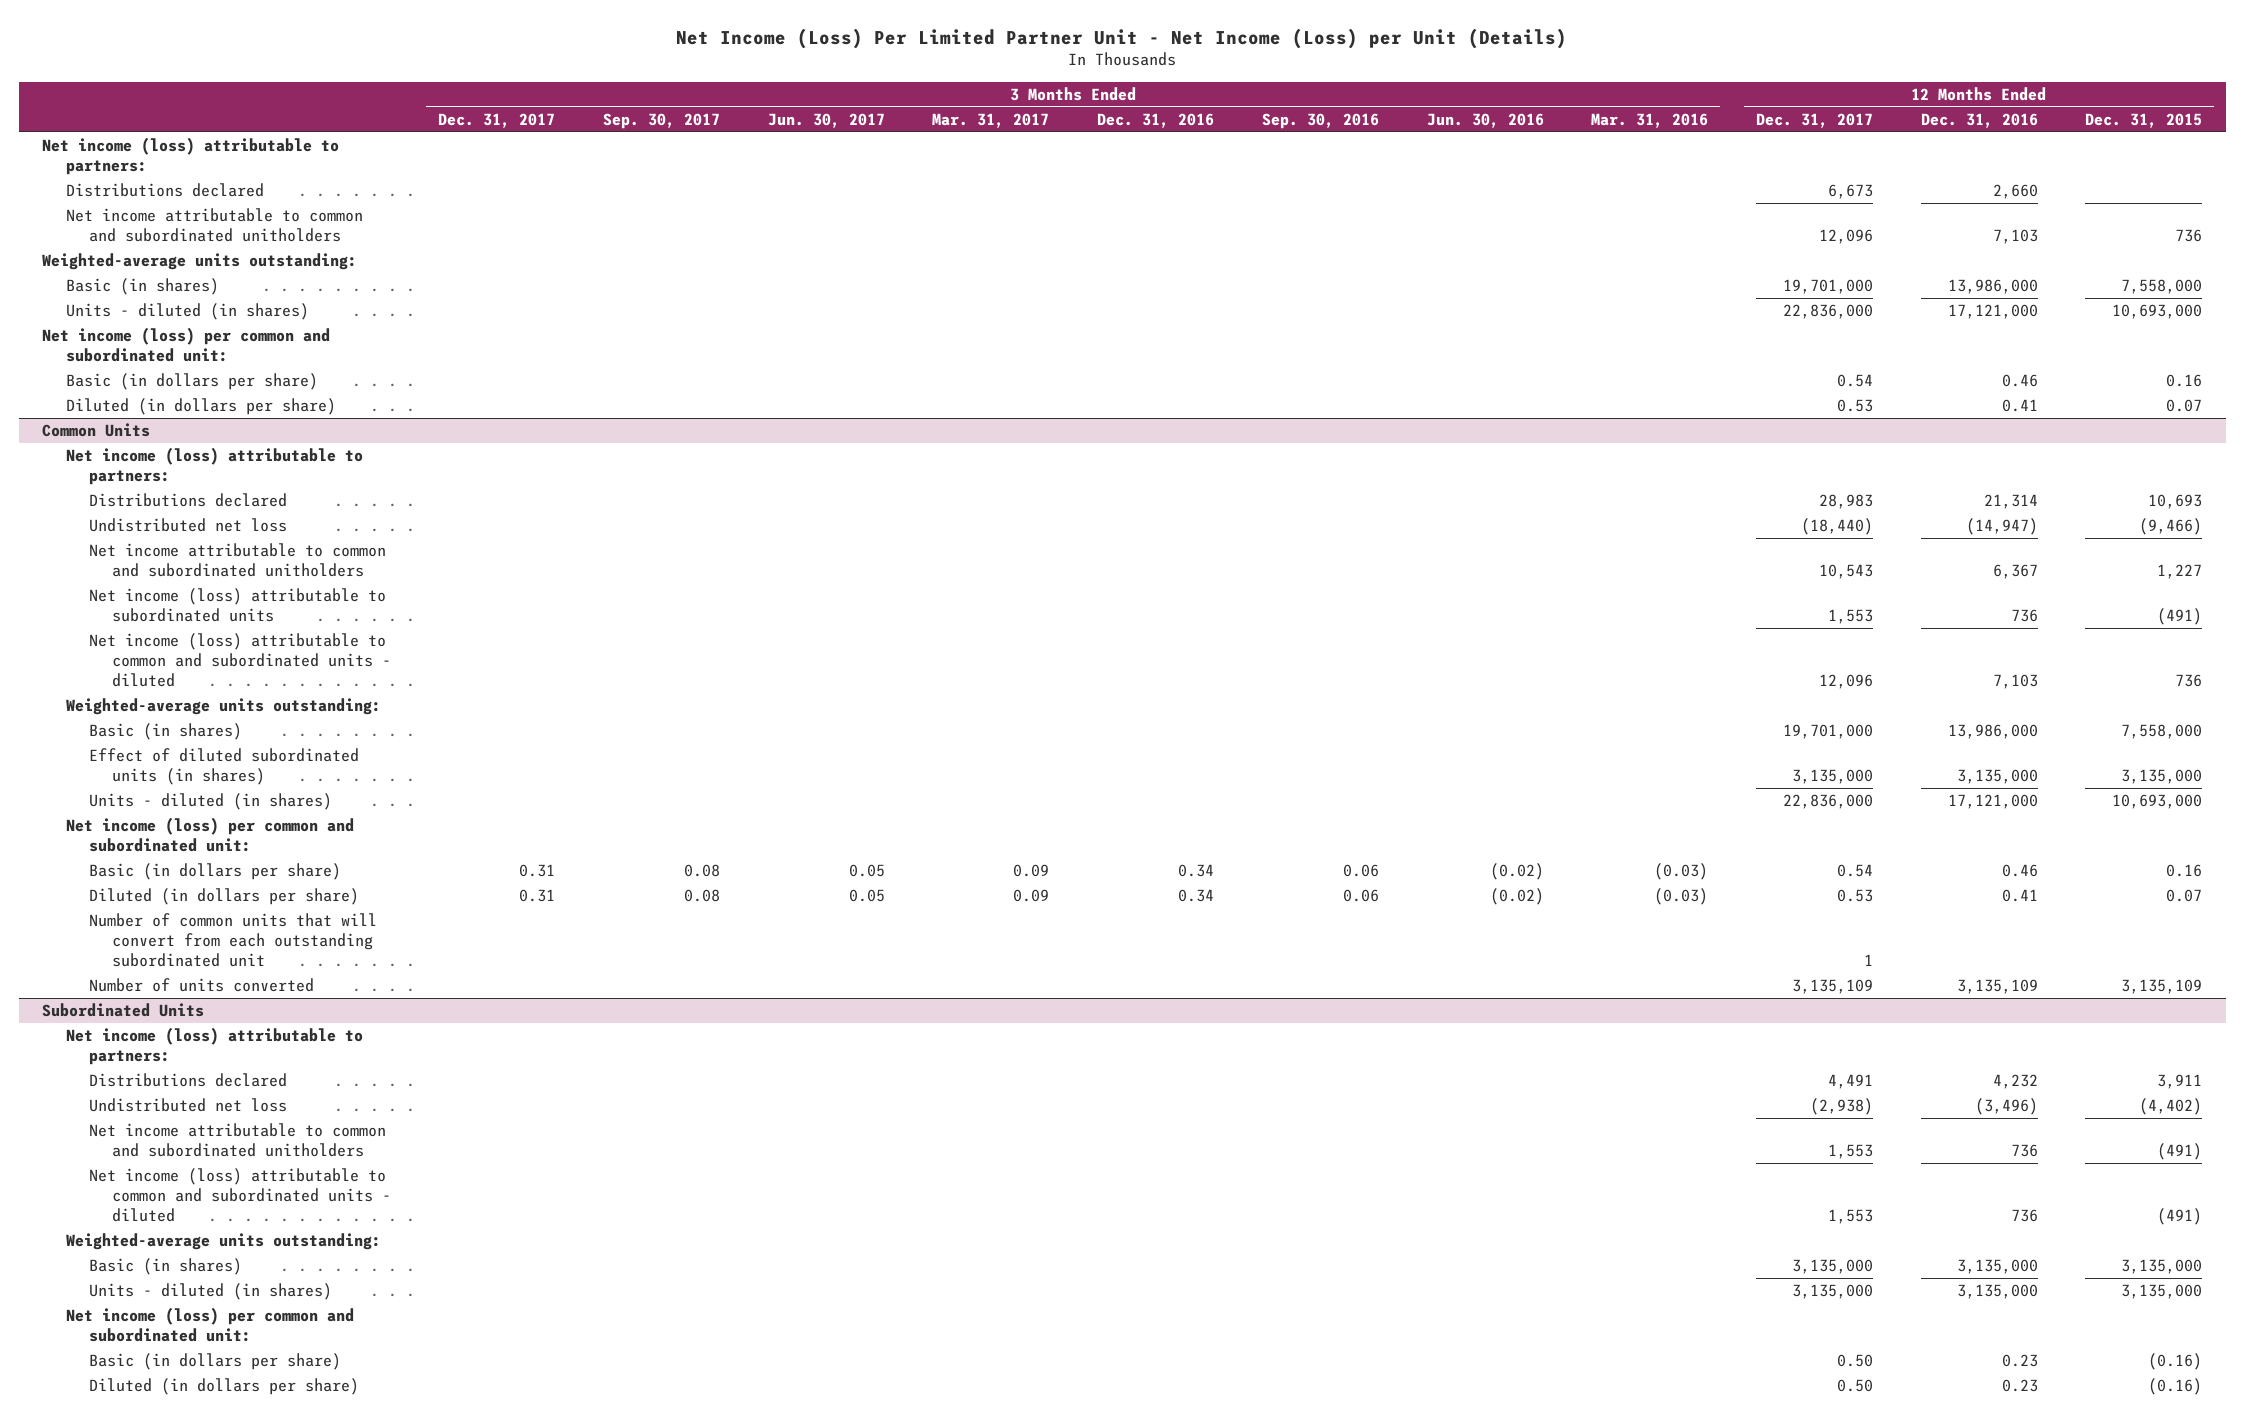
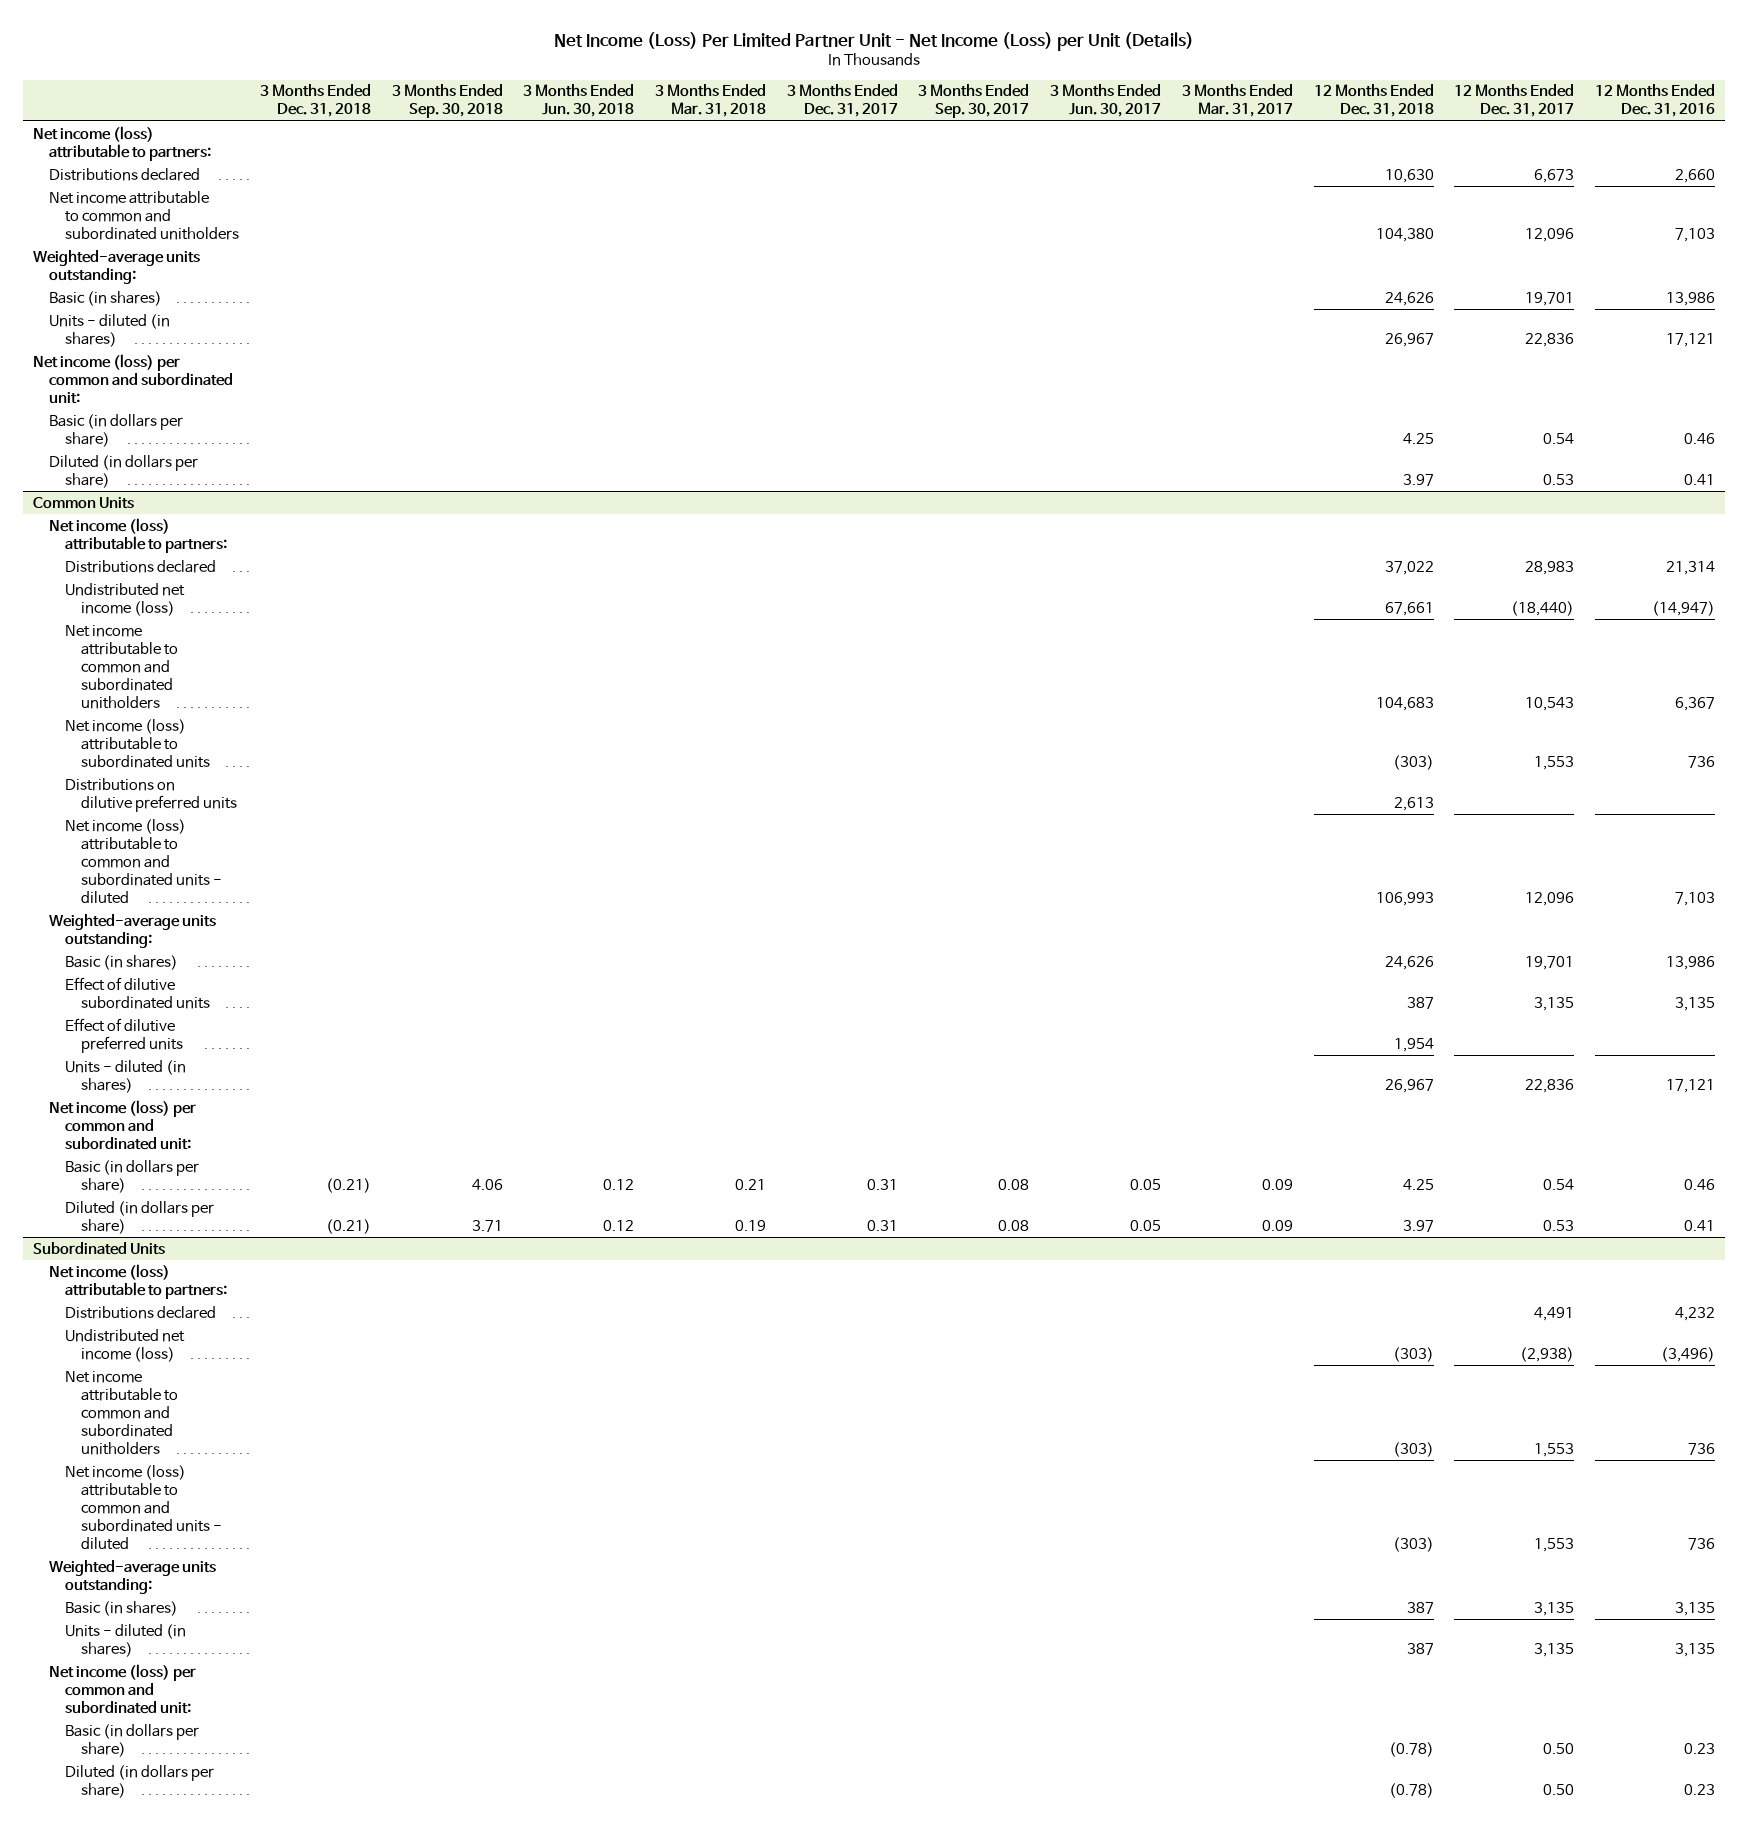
- | 3 Months Ended Dec. 31, 2017 | 3 Months Ended Sep. 30, 2017 | 3 Months Ended Jun. 30, 2017 | 3 Months Ended Mar. 31, 2017 | 3 Months Ended Dec. 31, 2016 | 3 Months Ended Sep. 30, 2016 | 3 Months Ended Jun. 30, 2016 | 3 Months Ended Mar. 31, 2016 | 12 Months Ended Dec. 31, 2017 | 12 Months Ended Dec. 31, 2016 | 12 Months Ended Dec. 31, 2015
+ | 3 Months Ended Dec. 31, 2018 | 3 Months Ended Sep. 30, 2018 | 3 Months Ended Jun. 30, 2018 | 3 Months Ended Mar. 31, 2018 | 3 Months Ended Dec. 31, 2017 | 3 Months Ended Sep. 30, 2017 | 3 Months Ended Jun. 30, 2017 | 3 Months Ended Mar. 31, 2017 | 12 Months Ended Dec. 31, 2018 | 12 Months Ended Dec. 31, 2017 | 12 Months Ended Dec. 31, 2016
- Basic (in shares) | | | | | | | | | 19,701,000 | 13,986,000 | 7,558,000
- Units - diluted (in shares) | | | | | | | | | 22,836,000 | 17,121,000 | 10,693,000
+ Basic (in shares) | | | | | | | | | 24,626 | 19,701 | 13,986
+ Units - diluted (in shares) | | | | | | | | | 26,967 | 22,836 | 17,121
@ Common Units
- Undistributed net loss | | | | | | | | | (18,440) | (14,947) | (9,466)
+ Undistributed net income (loss) | | | | | | | | | 67,661 | (18,440) | (14,947)
+ Distributions on dilutive preferred units | | | | | | | | | 2,613 | |
- Basic (in shares) | | | | | | | | | 19,701,000 | 13,986,000 | 7,558,000
- Effect of diluted subordinated units (in shares) | | | | | | | | | 3,135,000 | 3,135,000 | 3,135,000
- Units - diluted (in shares) | | | | | | | | | 22,836,000 | 17,121,000 | 10,693,000
+ Basic (in shares) | | | | | | | | | 24,626 | 19,701 | 13,986
+ Effect of dilutive subordinated units | | | | | | | | | 387 | 3,135 | 3,135
+ Effect of dilutive preferred units | | | | | | | | | 1,954 | |
+ Units - diluted (in shares) | | | | | | | | | 26,967 | 22,836 | 17,121
- Number of common units that will convert from each outstanding subordinated unit | | | | | | | | | 1 | |
- Number of units converted | | | | | | | | | 3,135,109 | 3,135,109 | 3,135,109
@ Subordinated Units
- Undistributed net loss | | | | | | | | | (2,938) | (3,496) | (4,402)
+ Undistributed net income (loss) | | | | | | | | | (303) | (2,938) | (3,496)
- Basic (in shares) | | | | | | | | | 3,135,000 | 3,135,000 | 3,135,000
- Units - diluted (in shares) | | | | | | | | | 3,135,000 | 3,135,000 | 3,135,000
+ Basic (in shares) | | | | | | | | | 387 | 3,135 | 3,135
+ Units - diluted (in shares) | | | | | | | | | 387 | 3,135 | 3,135

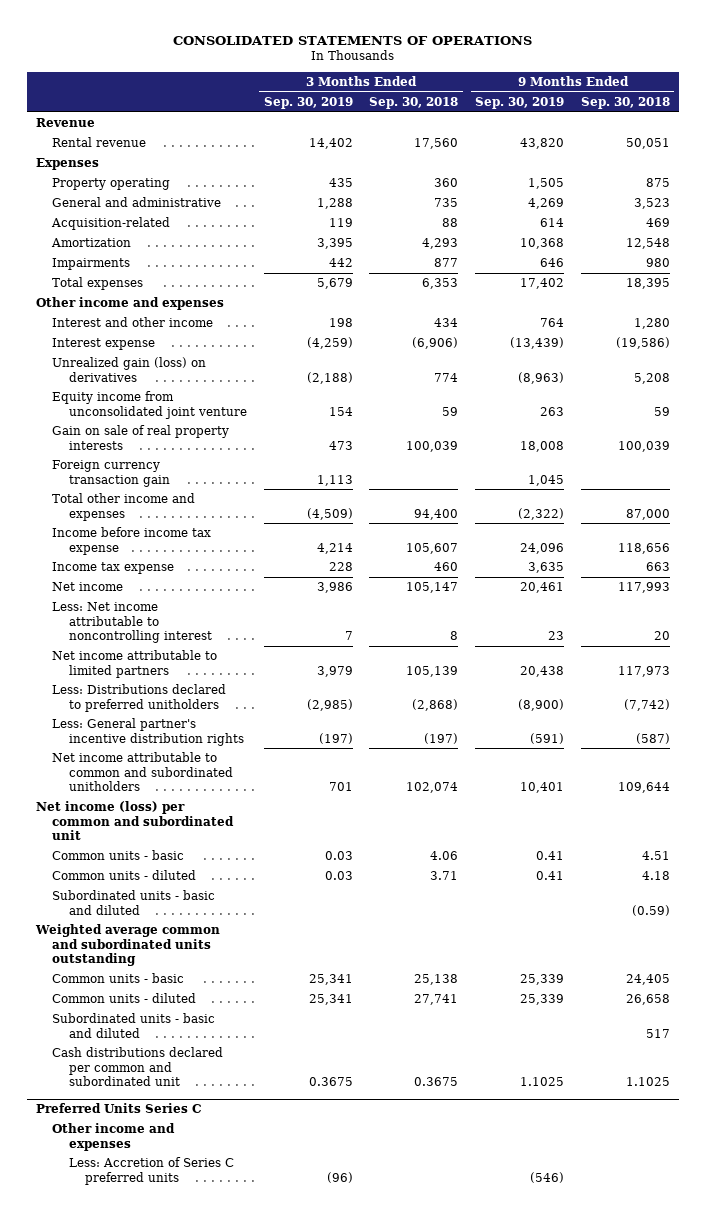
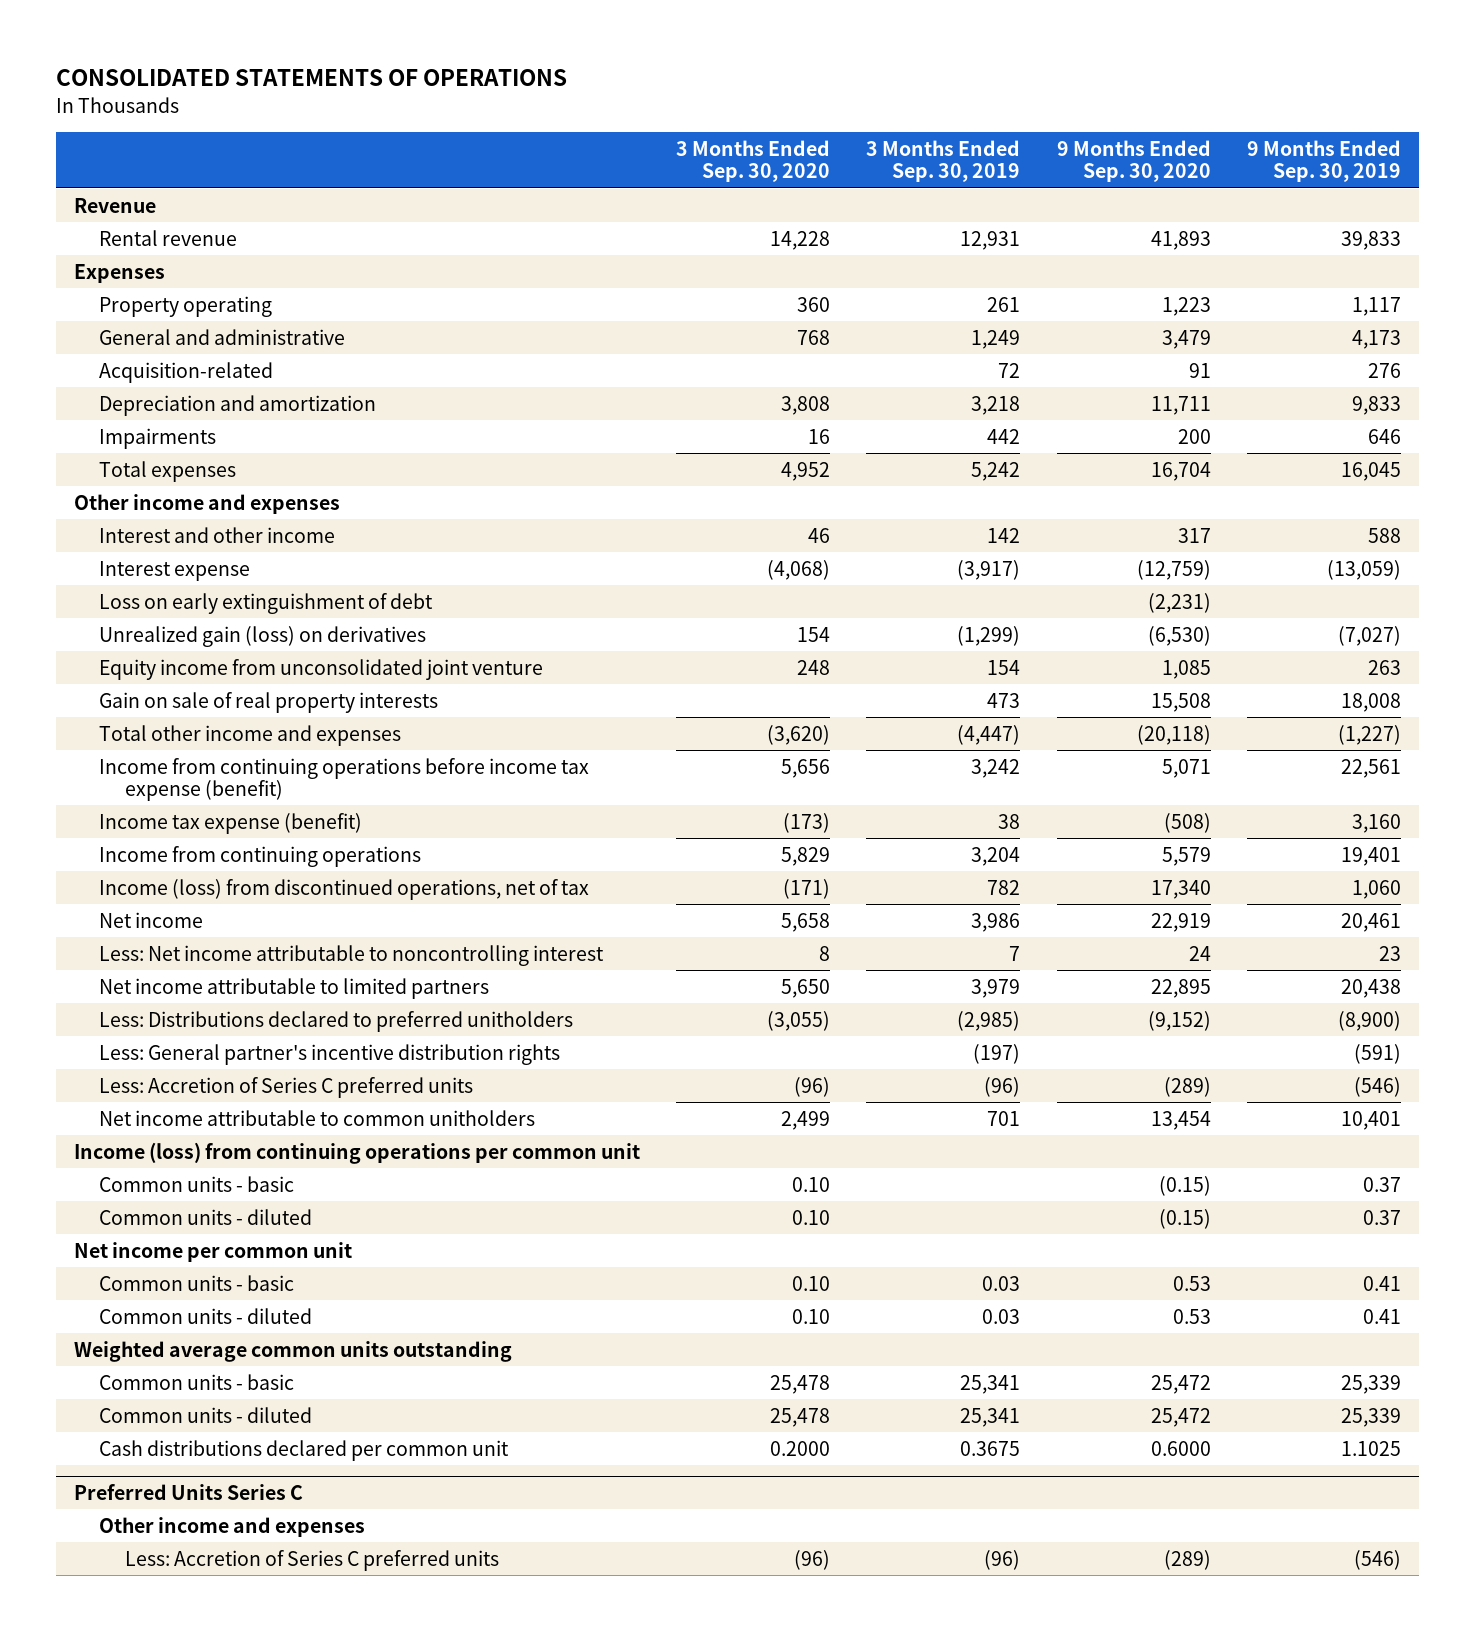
- | 3 Months Ended Sep. 30, 2019 | 3 Months Ended Sep. 30, 2018 | 9 Months Ended Sep. 30, 2019 | 9 Months Ended Sep. 30, 2018
+ | 3 Months Ended Sep. 30, 2020 | 3 Months Ended Sep. 30, 2019 | 9 Months Ended Sep. 30, 2020 | 9 Months Ended Sep. 30, 2019
- Rental revenue | 14,402 | 17,560 | 43,820 | 50,051
+ Rental revenue | 14,228 | 12,931 | 41,893 | 39,833
- Property operating | 435 | 360 | 1,505 | 875
- General and administrative | 1,288 | 735 | 4,269 | 3,523
- Acquisition-related | 119 | 88 | 614 | 469
- Amortization | 3,395 | 4,293 | 10,368 | 12,548
+ Property operating | 360 | 261 | 1,223 | 1,117
+ General and administrative | 768 | 1,249 | 3,479 | 4,173
+ Acquisition-related | | 72 | 91 | 276
+ Depreciation and amortization | 3,808 | 3,218 | 11,711 | 9,833
- Total expenses | 5,679 | 6,353 | 17,402 | 18,395
+ Total expenses | 4,952 | 5,242 | 16,704 | 16,045
- Interest and other income | 198 | 434 | 764 | 1,280
- Interest expense | (4,259) | (6,906) | (13,439) | (19,586)
- Unrealized gain (loss) on derivatives | (2,188) | 774 | (8,963) | 5,208
+ Interest and other income | 46 | 142 | 317 | 588
+ Interest expense | (4,068) | (3,917) | (12,759) | (13,059)
+ Loss on early extinguishment of debt | | | (2,231) |
+ Unrealized gain (loss) on derivatives | 154 | (1,299) | (6,530) | (7,027)
- Foreign currency transaction gain | 1,113 | | 1,045 |
- Total other income and expenses | (4,509) | 94,400 | (2,322) | 87,000
- Income before income tax expense | 4,214 | 105,607 | 24,096 | 118,656
- Income tax expense | 228 | 460 | 3,635 | 663
+ Total other income and expenses | (3,620) | (4,447) | (20,118) | (1,227)
+ Income from continuing operations before income tax expense (benefit) | 5,656 | 3,242 | 5,071 | 22,561
+ Income tax expense (benefit) | (173) | 38 | (508) | 3,160
+ Income from continuing operations | 5,829 | 3,204 | 5,579 | 19,401
+ Income (loss) from discontinued operations, net of tax | (171) | 782 | 17,340 | 1,060
- Net income attributable to common and subordinated unitholders | 701 | 102,074 | 10,401 | 109,644
- Net income (loss) per common and subordinated unit
+ Less: Accretion of Series C preferred units | (96) | (96) | (289) | (546)
+ Net income attributable to common unitholders | 2,499 | 701 | 13,454 | 10,401
+ Income (loss) from continuing operations per common unit
+ Common units - basic | 0.10 | | (0.15) | 0.37
+ Common units - diluted | 0.10 | | (0.15) | 0.37
+ Net income per common unit
- Subordinated units - basic and diluted | | | | (0.59)
- Weighted average common and subordinated units outstanding
+ Weighted average common units outstanding
- Subordinated units - basic and diluted | | | | 517
- Cash distributions declared per common and subordinated unit | 0.3675 | 0.3675 | 1.1025 | 1.1025
+ Cash distributions declared per common unit | 0.2000 | 0.3675 | 0.6000 | 1.1025

